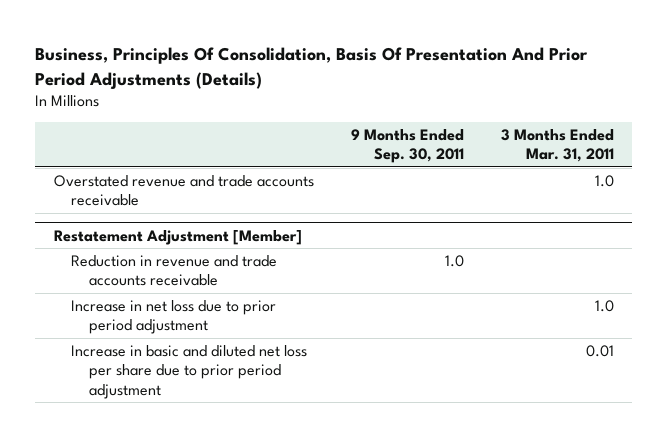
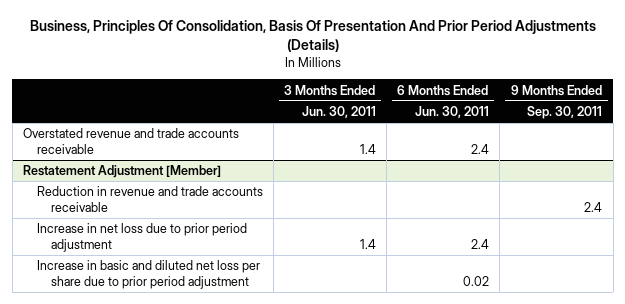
- | 9 Months Ended Sep. 30, 2011 | 3 Months Ended Mar. 31, 2011
+ | 3 Months Ended Jun. 30, 2011 | 6 Months Ended Jun. 30, 2011 | 9 Months Ended Sep. 30, 2011
@ Restatement Adjustment [Member]
- Reduction in revenue and trade accounts receivable | 1.0 |
+ Reduction in revenue and trade accounts receivable | | | 2.4

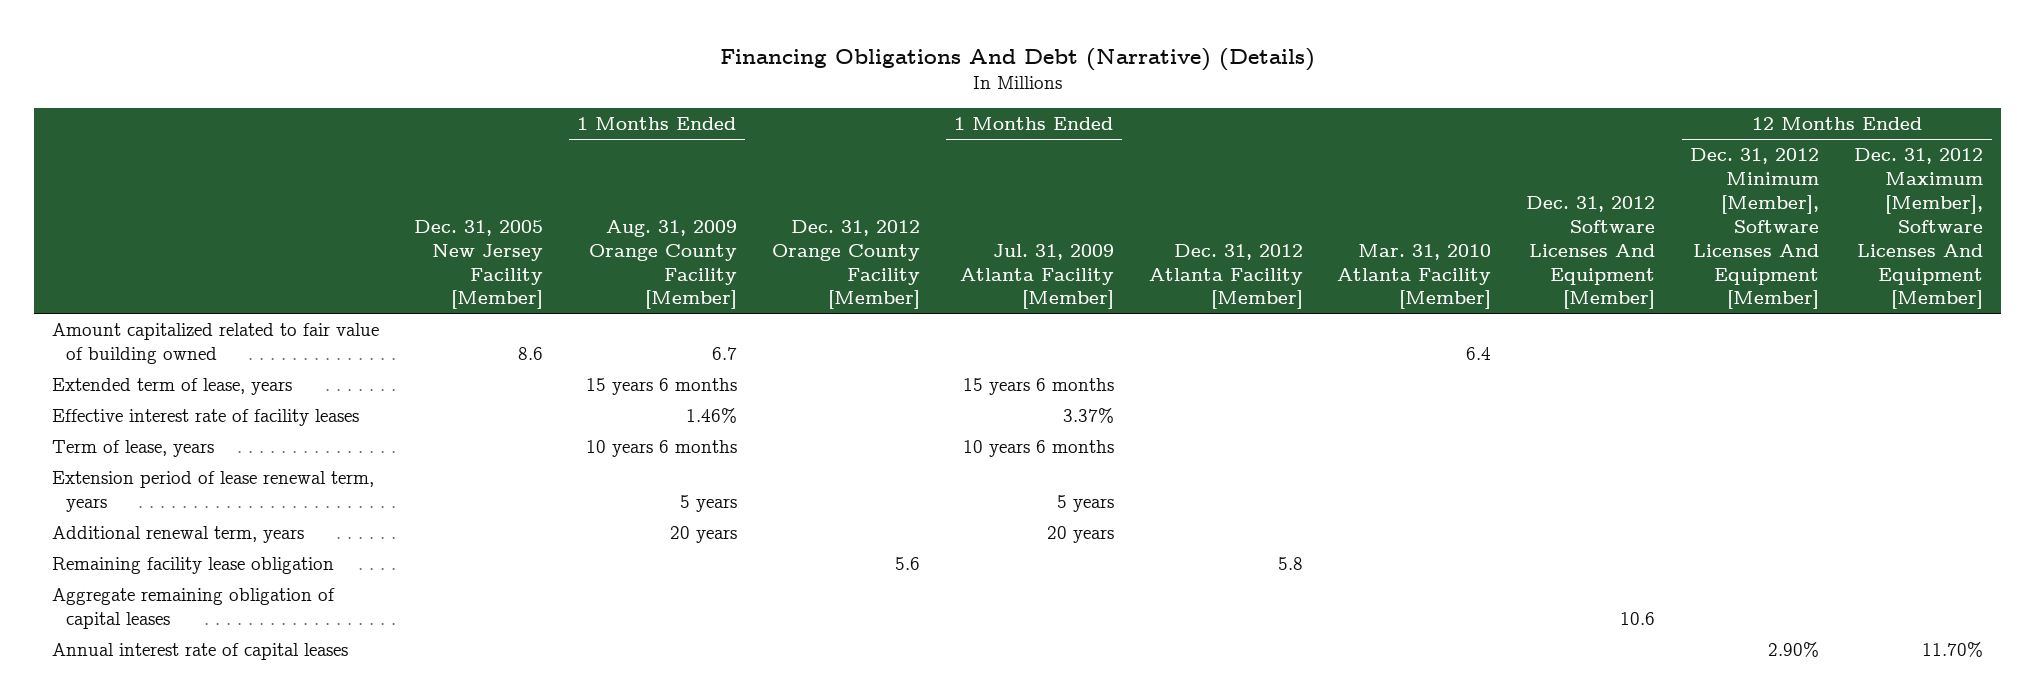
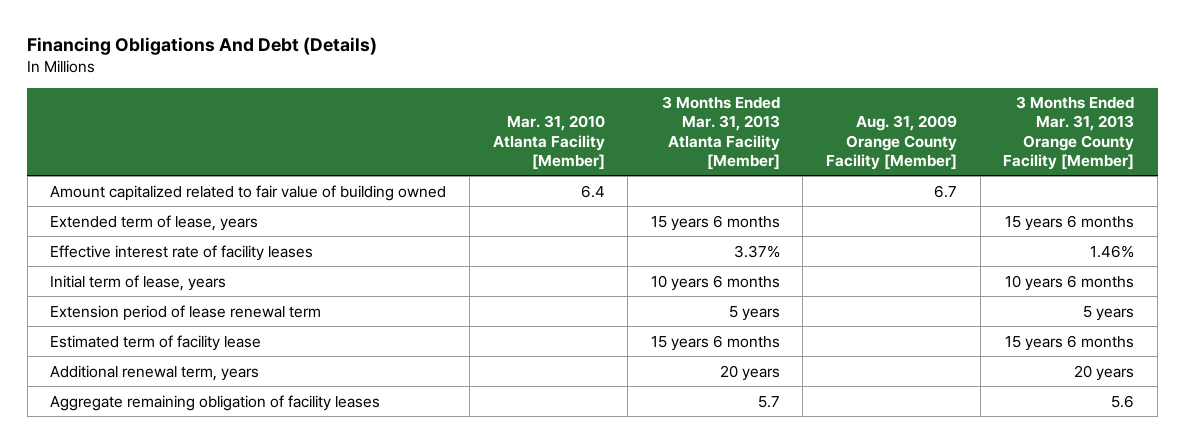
- Financing Obligations And Debt (Narrative) (Details)
+ Financing Obligations And Debt (Details)
- | Dec. 31, 2005 New Jersey Facility [Member] | 1 Months Ended Aug. 31, 2009 Orange County Facility [Member] | Dec. 31, 2012 Orange County Facility [Member] | 1 Months Ended Jul. 31, 2009 Atlanta Facility [Member] | Dec. 31, 2012 Atlanta Facility [Member] | Mar. 31, 2010 Atlanta Facility [Member] | Dec. 31, 2012 Software Licenses And Equipment [Member] | 12 Months Ended Dec. 31, 2012 Minimum [Member], Software Licenses And Equipment [Member] | 12 Months Ended Dec. 31, 2012 Maximum [Member], Software Licenses And Equipment [Member]
+ | Mar. 31, 2010 Atlanta Facility [Member] | 3 Months Ended Mar. 31, 2013 Atlanta Facility [Member] | Aug. 31, 2009 Orange County Facility [Member] | 3 Months Ended Mar. 31, 2013 Orange County Facility [Member]
- Term of lease, years | | 10 years 6 months | | 10 years 6 months | | | | |
- Extension period of lease renewal term, years | | 5 years | | 5 years | | | | |
+ Initial term of lease, years | | 10 years 6 months | | 10 years 6 months
+ Extension period of lease renewal term | | 5 years | | 5 years
+ Estimated term of facility lease | | 15 years 6 months | | 15 years 6 months
- Remaining facility lease obligation | | | 5.6 | | 5.8 | | | |
- Aggregate remaining obligation of capital leases | | | | | | | 10.6 | |
- Annual interest rate of capital leases | | | | | | | | 2.90% | 11.70%
+ Aggregate remaining obligation of facility leases | | 5.7 | | 5.6

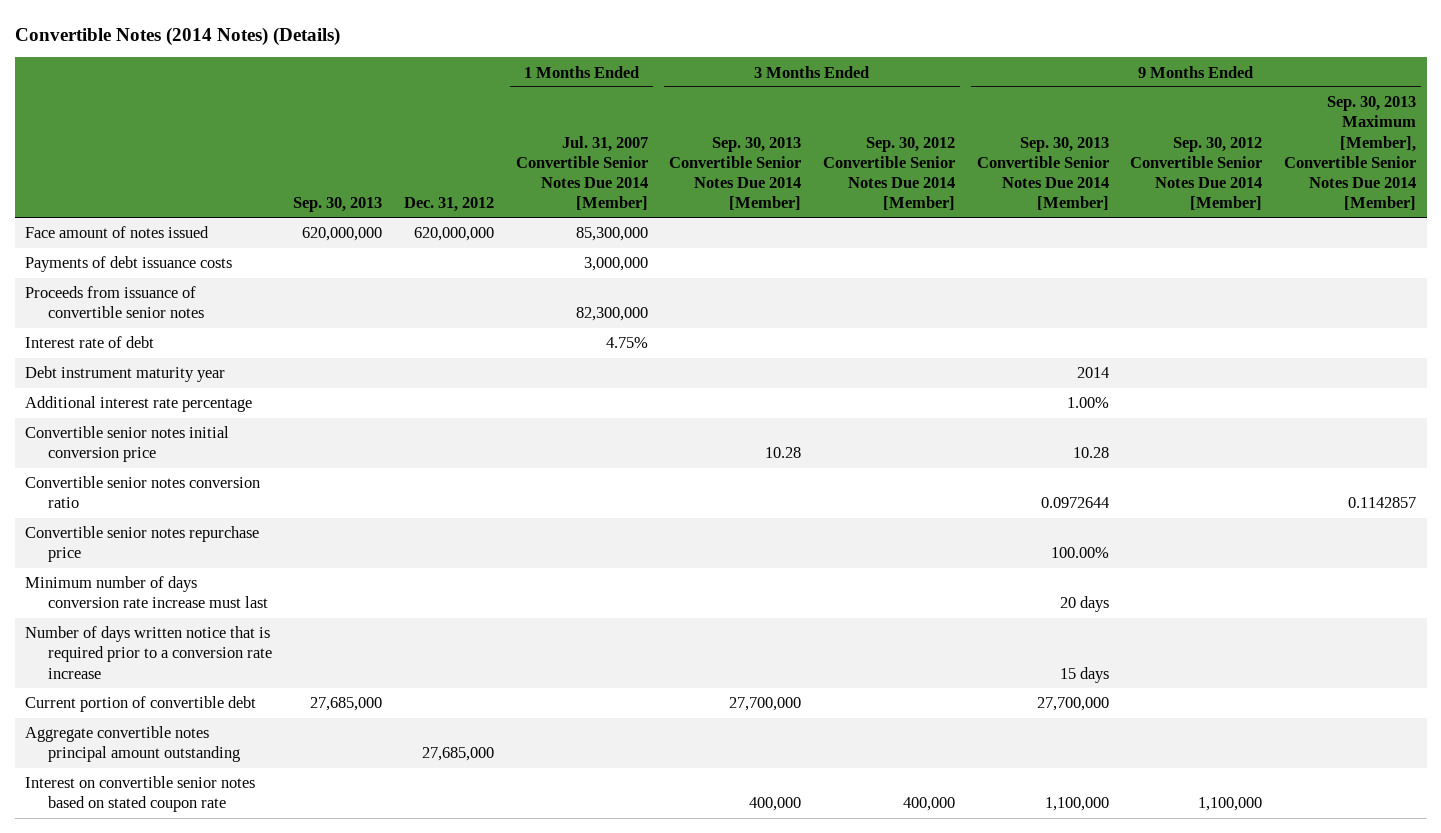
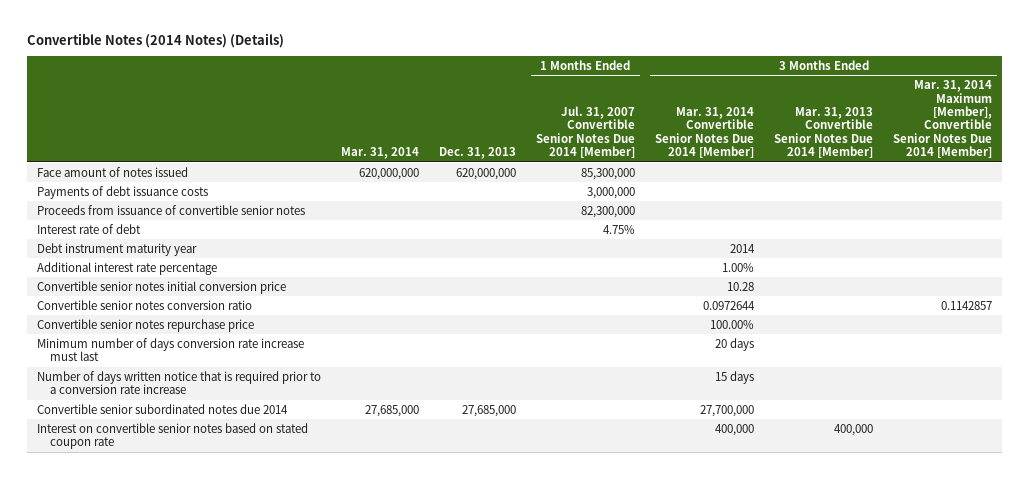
- | Sep. 30, 2013 | Dec. 31, 2012 | 1 Months Ended Jul. 31, 2007 Convertible Senior Notes Due 2014 [Member] | 3 Months Ended Sep. 30, 2013 Convertible Senior Notes Due 2014 [Member] | 3 Months Ended Sep. 30, 2012 Convertible Senior Notes Due 2014 [Member] | 9 Months Ended Sep. 30, 2013 Convertible Senior Notes Due 2014 [Member] | 9 Months Ended Sep. 30, 2012 Convertible Senior Notes Due 2014 [Member] | 9 Months Ended Sep. 30, 2013 Maximum [Member], Convertible Senior Notes Due 2014 [Member]
+ | Mar. 31, 2014 | Dec. 31, 2013 | 1 Months Ended Jul. 31, 2007 Convertible Senior Notes Due 2014 [Member] | 3 Months Ended Mar. 31, 2014 Convertible Senior Notes Due 2014 [Member] | 3 Months Ended Mar. 31, 2013 Convertible Senior Notes Due 2014 [Member] | 3 Months Ended Mar. 31, 2014 Maximum [Member], Convertible Senior Notes Due 2014 [Member]
- Current portion of convertible debt | 27,685,000 | | | 27,700,000 | | 27,700,000 | |
- Aggregate convertible notes principal amount outstanding | | 27,685,000 | | | | | |
+ Convertible senior subordinated notes due 2014 | 27,685,000 | 27,685,000 | | 27,700,000 | |

